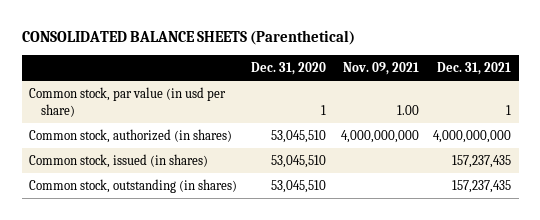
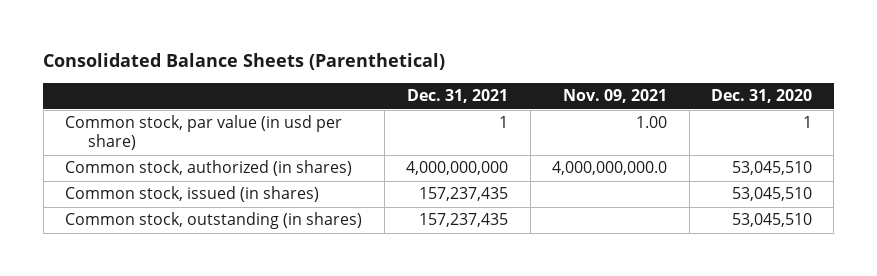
- CONSOLIDATED BALANCE SHEETS (Parenthetical)
+ Consolidated Balance Sheets (Parenthetical)
- | Dec. 31, 2020 | Nov. 09, 2021 | Dec. 31, 2021
+ | Dec. 31, 2021 | Nov. 09, 2021 | Dec. 31, 2020
- Common stock, authorized (in shares) | 53,045,510 | 4,000,000,000 | 4,000,000,000
+ Common stock, authorized (in shares) | 4,000,000,000 | 4,000,000,000.0 | 53,045,510

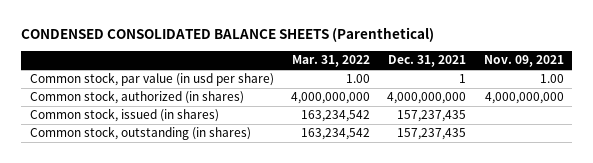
- Consolidated Balance Sheets (Parenthetical)
+ CONDENSED CONSOLIDATED BALANCE SHEETS (Parenthetical)
- | Dec. 31, 2021 | Nov. 09, 2021 | Dec. 31, 2020
+ | Mar. 31, 2022 | Dec. 31, 2021 | Nov. 09, 2021
- Common stock, authorized (in shares) | 4,000,000,000 | 4,000,000,000.0 | 53,045,510
+ Common stock, authorized (in shares) | 4,000,000,000 | 4,000,000,000 | 4,000,000,000

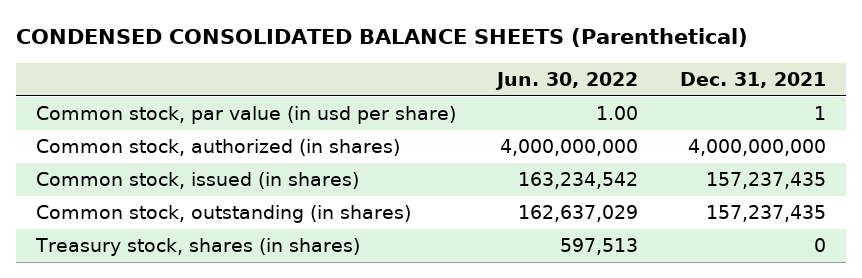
- | Mar. 31, 2022 | Dec. 31, 2021 | Nov. 09, 2021
+ | Jun. 30, 2022 | Dec. 31, 2021
+ Treasury stock, shares (in shares) | 597,513 | 0

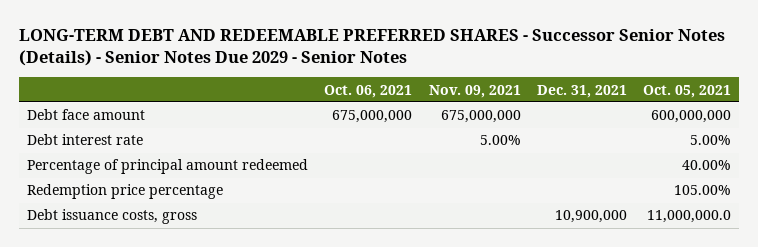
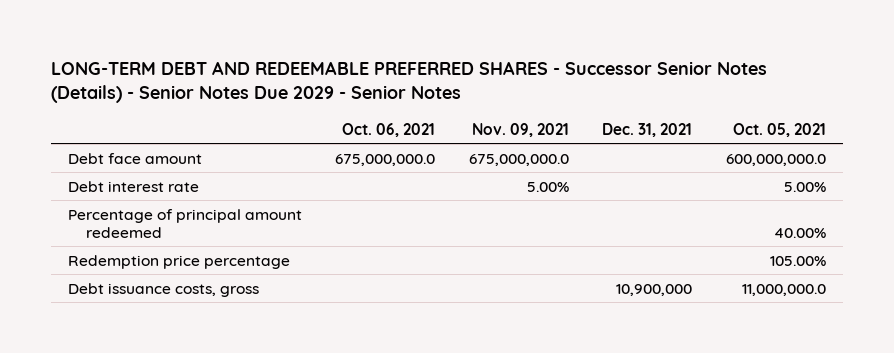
- Debt face amount | 675,000,000 | 675,000,000 | | 600,000,000
+ Debt face amount | 675,000,000.0 | 675,000,000.0 | | 600,000,000.0

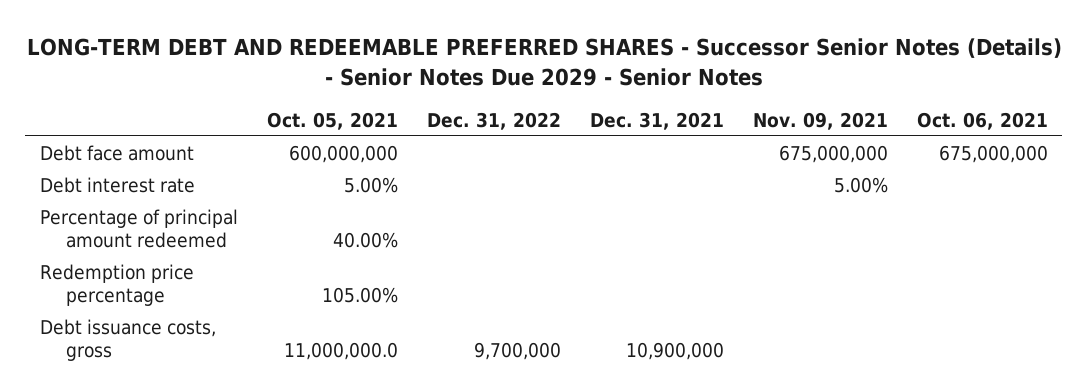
- | Oct. 06, 2021 | Nov. 09, 2021 | Dec. 31, 2021 | Oct. 05, 2021
+ | Oct. 05, 2021 | Dec. 31, 2022 | Dec. 31, 2021 | Nov. 09, 2021 | Oct. 06, 2021
- Debt face amount | 675,000,000.0 | 675,000,000.0 | | 600,000,000.0
+ Debt face amount | 600,000,000 | | | 675,000,000 | 675,000,000

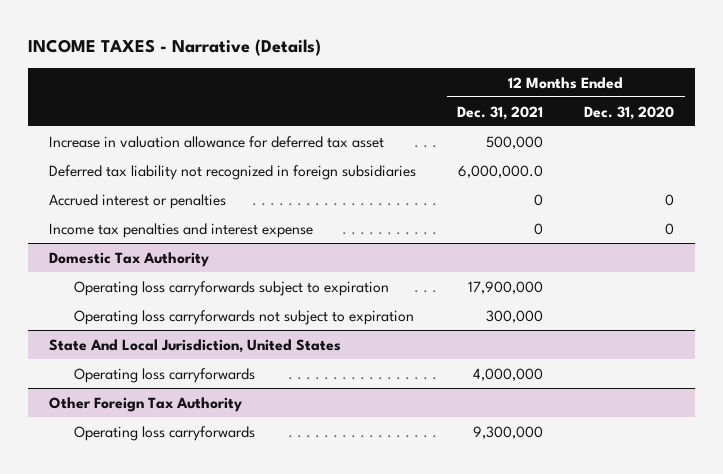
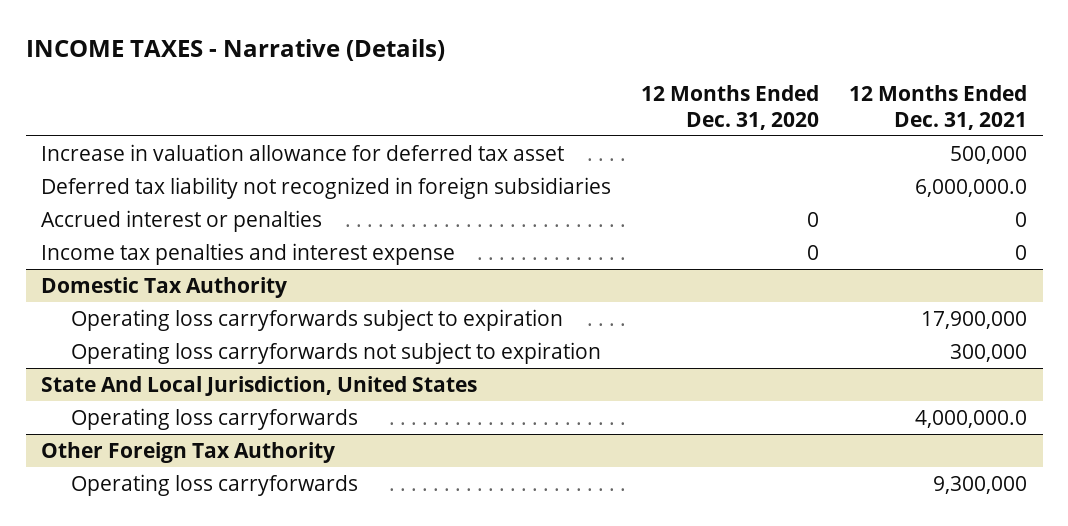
- | 12 Months Ended Dec. 31, 2021 | 12 Months Ended Dec. 31, 2020
+ | 12 Months Ended Dec. 31, 2020 | 12 Months Ended Dec. 31, 2021
@ State And Local Jurisdiction, United States
- Operating loss carryforwards | 4,000,000 |
+ Operating loss carryforwards | | 4,000,000.0

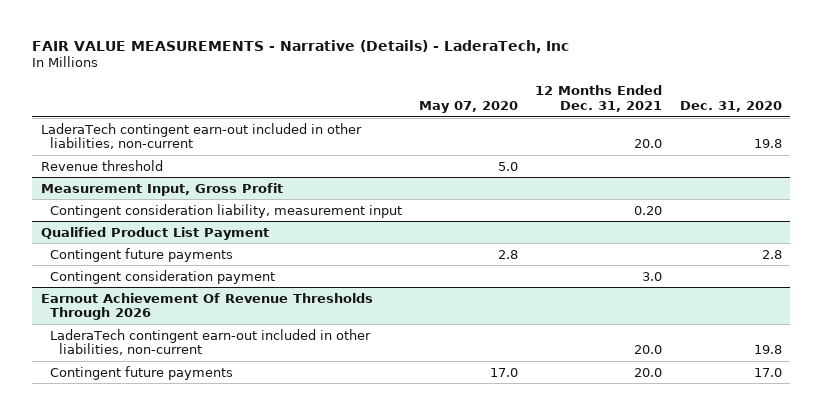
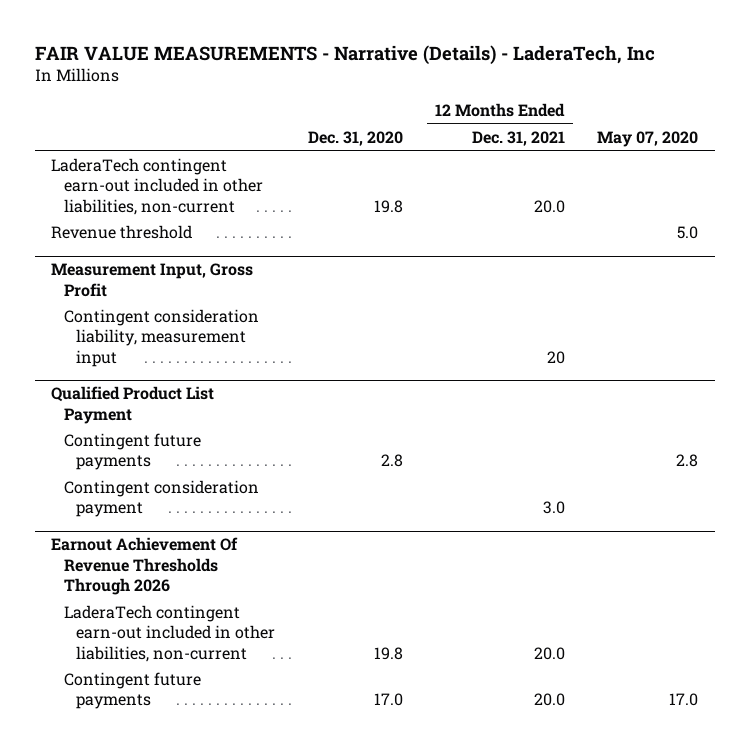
- | May 07, 2020 | 12 Months Ended Dec. 31, 2021 | Dec. 31, 2020
+ | Dec. 31, 2020 | 12 Months Ended Dec. 31, 2021 | May 07, 2020
@ Measurement Input, Gross Profit
- Contingent consideration liability, measurement input | | 0.20 |
+ Contingent consideration liability, measurement input | | 20 |

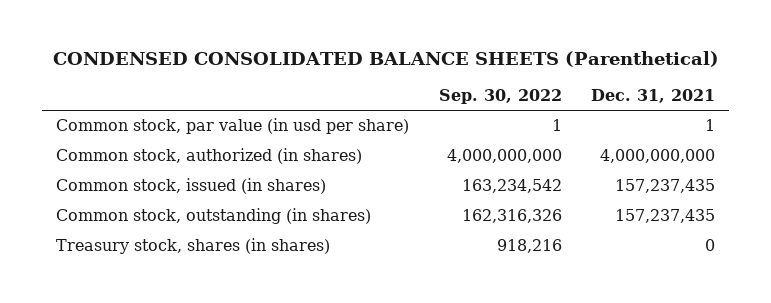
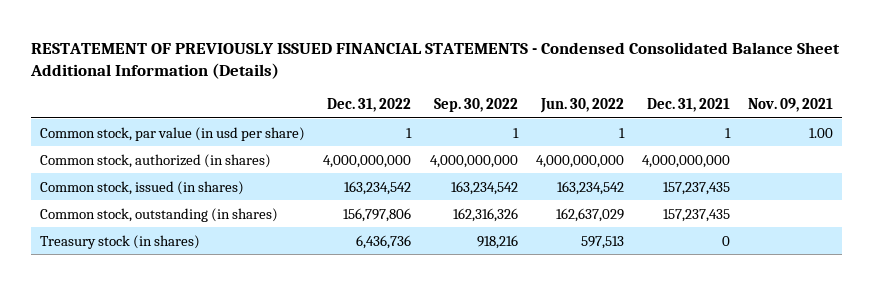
- CONDENSED CONSOLIDATED BALANCE SHEETS (Parenthetical)
+ RESTATEMENT OF PREVIOUSLY ISSUED FINANCIAL STATEMENTS - Condensed Consolidated Balance Sheet Additional Information (Details)
- | Sep. 30, 2022 | Dec. 31, 2021
+ | Dec. 31, 2022 | Sep. 30, 2022 | Jun. 30, 2022 | Dec. 31, 2021 | Nov. 09, 2021
- Treasury stock, shares (in shares) | 918,216 | 0
+ Treasury stock (in shares) | 6,436,736 | 918,216 | 597,513 | 0 |

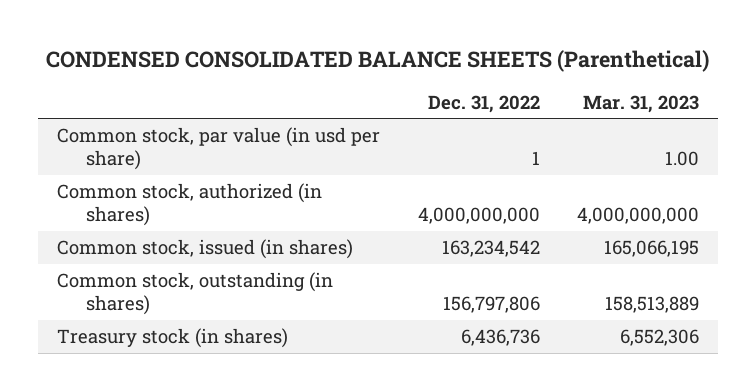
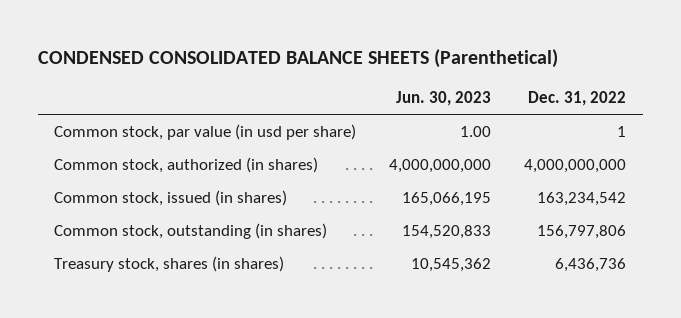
- | Dec. 31, 2022 | Mar. 31, 2023
+ | Jun. 30, 2023 | Dec. 31, 2022
- Treasury stock (in shares) | 6,436,736 | 6,552,306
+ Treasury stock, shares (in shares) | 10,545,362 | 6,436,736

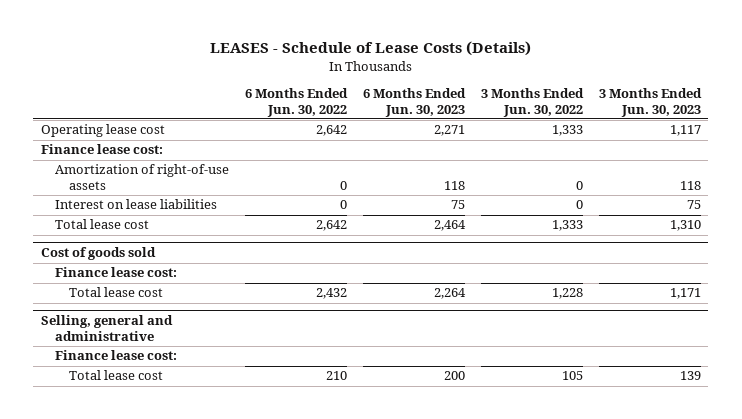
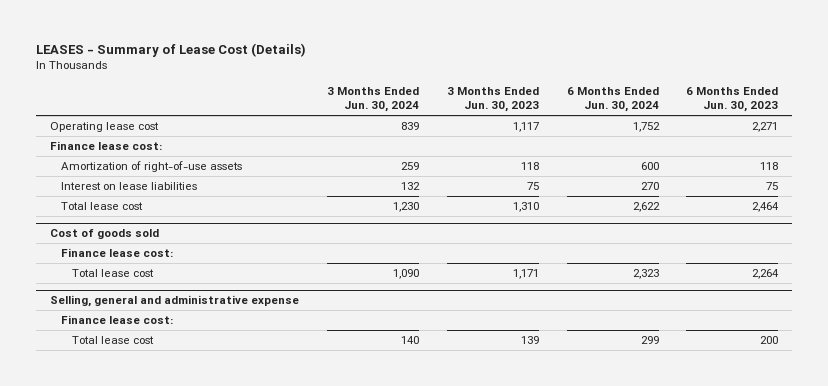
- LEASES - Schedule of Lease Costs (Details)
+ LEASES - Summary of Lease Cost (Details)
- | 6 Months Ended Jun. 30, 2022 | 6 Months Ended Jun. 30, 2023 | 3 Months Ended Jun. 30, 2022 | 3 Months Ended Jun. 30, 2023
+ | 3 Months Ended Jun. 30, 2024 | 3 Months Ended Jun. 30, 2023 | 6 Months Ended Jun. 30, 2024 | 6 Months Ended Jun. 30, 2023
- Selling, general and administrative
+ Selling, general and administrative expense

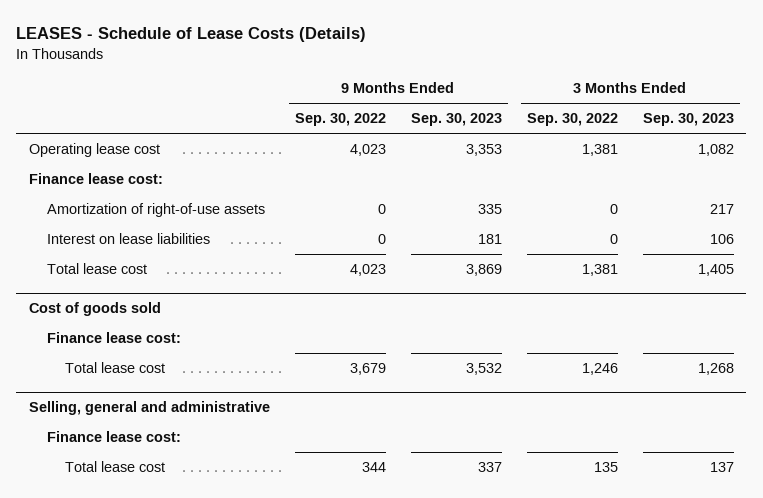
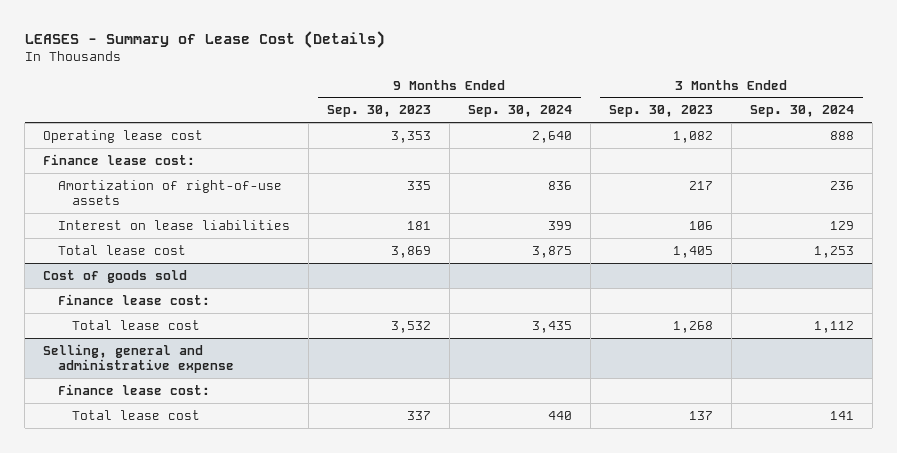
- LEASES - Schedule of Lease Costs (Details)
+ LEASES - Summary of Lease Cost (Details)
- | 9 Months Ended Sep. 30, 2022 | 9 Months Ended Sep. 30, 2023 | 3 Months Ended Sep. 30, 2022 | 3 Months Ended Sep. 30, 2023
+ | 9 Months Ended Sep. 30, 2023 | 9 Months Ended Sep. 30, 2024 | 3 Months Ended Sep. 30, 2023 | 3 Months Ended Sep. 30, 2024
- Selling, general and administrative
+ Selling, general and administrative expense

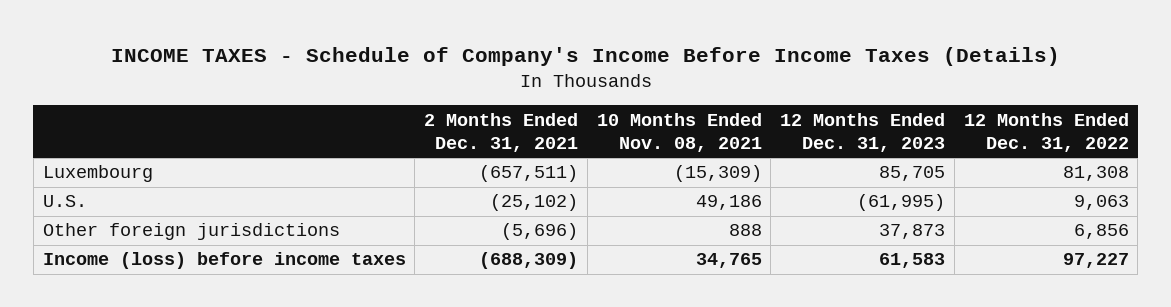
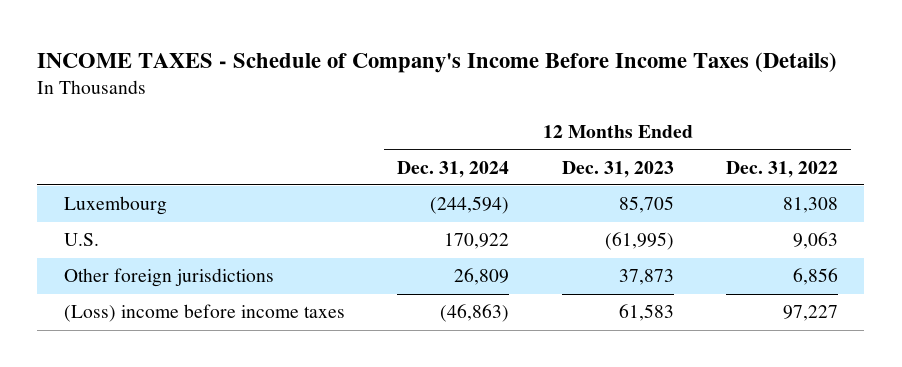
- | 2 Months Ended Dec. 31, 2021 | 10 Months Ended Nov. 08, 2021 | 12 Months Ended Dec. 31, 2023 | 12 Months Ended Dec. 31, 2022
+ | 12 Months Ended Dec. 31, 2024 | 12 Months Ended Dec. 31, 2023 | 12 Months Ended Dec. 31, 2022
- Income (loss) before income taxes | (688,309) | 34,765 | 61,583 | 97,227
+ (Loss) income before income taxes | (46,863) | 61,583 | 97,227

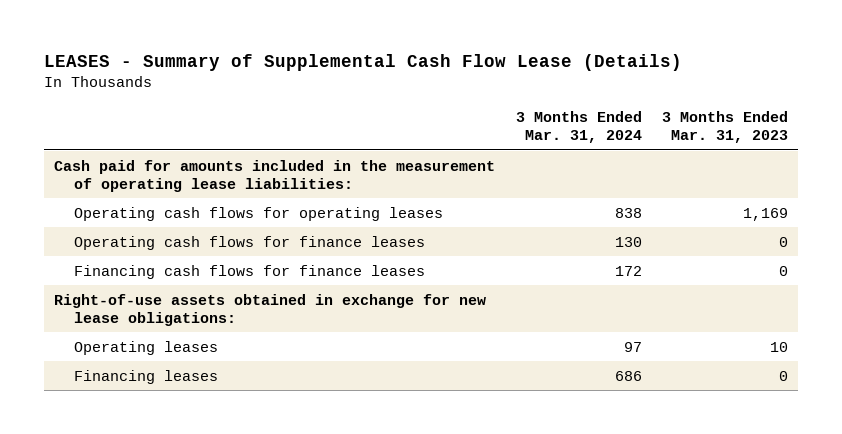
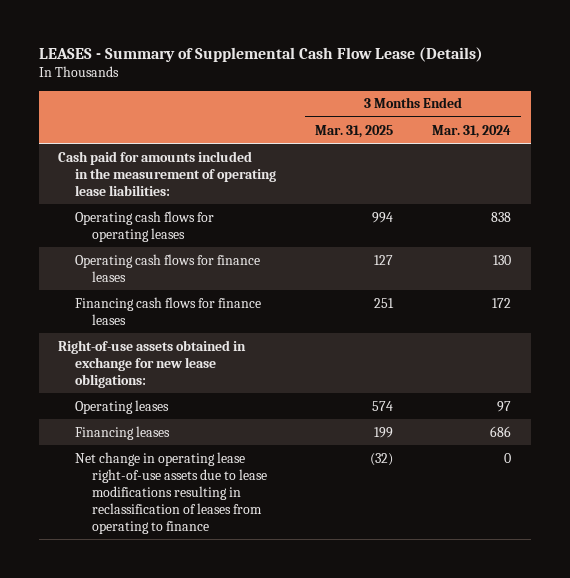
- | 3 Months Ended Mar. 31, 2024 | 3 Months Ended Mar. 31, 2023
+ | 3 Months Ended Mar. 31, 2025 | 3 Months Ended Mar. 31, 2024
+ Net change in operating lease right-of-use assets due to lease modifications resulting in reclassification of leases from operating to finance | (32) | 0

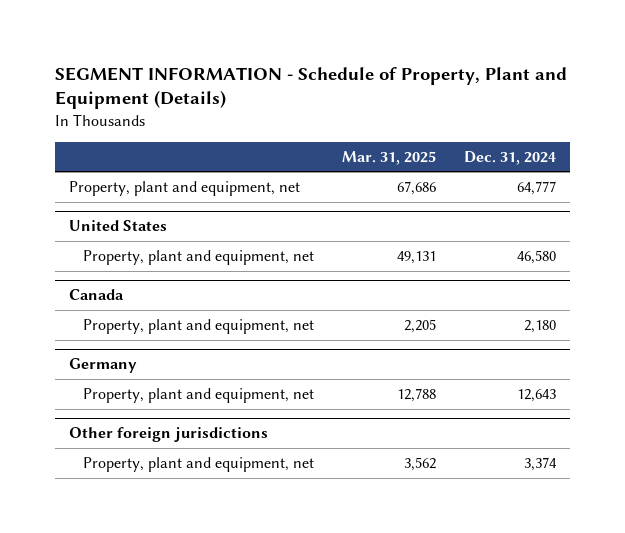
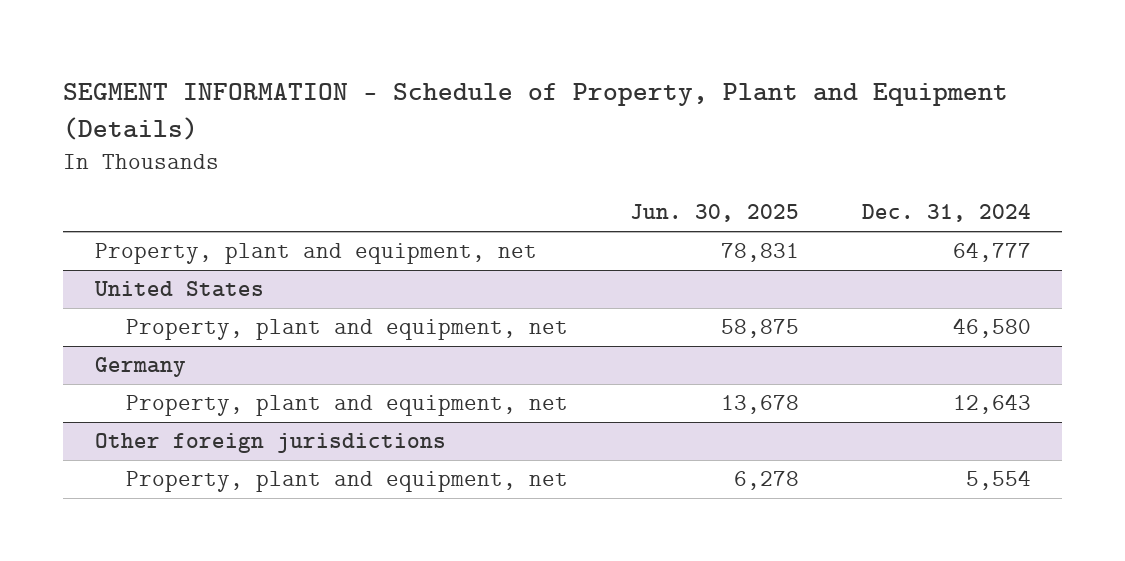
- | Mar. 31, 2025 | Dec. 31, 2024
+ | Jun. 30, 2025 | Dec. 31, 2024
- Canada
- Property, plant and equipment, net | 2,205 | 2,180
@ Other foreign jurisdictions
- Property, plant and equipment, net | 3,562 | 3,374
+ Property, plant and equipment, net | 6,278 | 5,554

